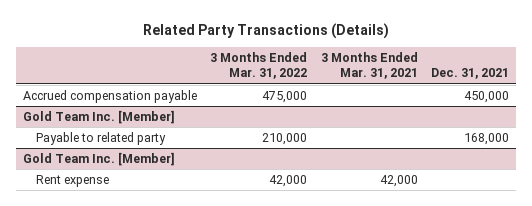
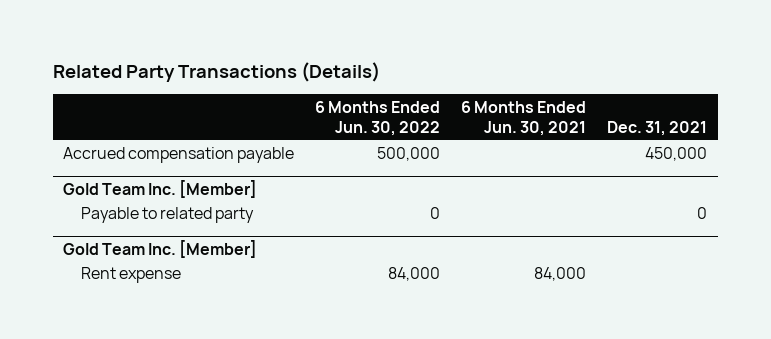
- | 3 Months Ended Mar. 31, 2022 | 3 Months Ended Mar. 31, 2021 | Dec. 31, 2021
+ | 6 Months Ended Jun. 30, 2022 | 6 Months Ended Jun. 30, 2021 | Dec. 31, 2021
@ Gold Team Inc. [Member]
- Payable to related party | 210,000 | | 168,000
+ Payable to related party | 0 | | 0

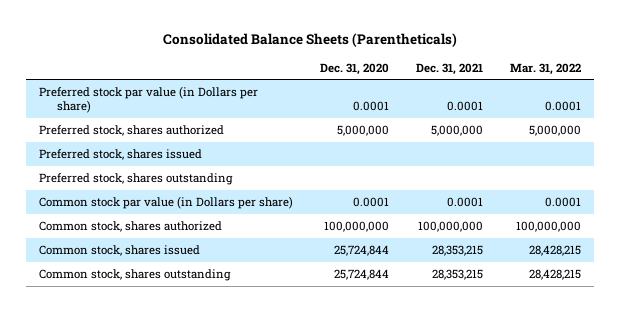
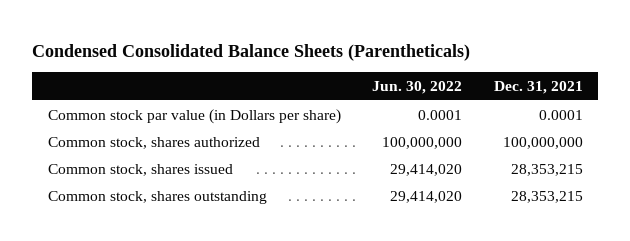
- Consolidated Balance Sheets (Parentheticals)
+ Condensed Consolidated Balance Sheets (Parentheticals)
- | Dec. 31, 2020 | Dec. 31, 2021 | Mar. 31, 2022
+ | Jun. 30, 2022 | Dec. 31, 2021
- Preferred stock par value (in Dollars per share) | 0.0001 | 0.0001 | 0.0001
- Preferred stock, shares authorized | 5,000,000 | 5,000,000 | 5,000,000
- Preferred stock, shares issued
- Preferred stock, shares outstanding

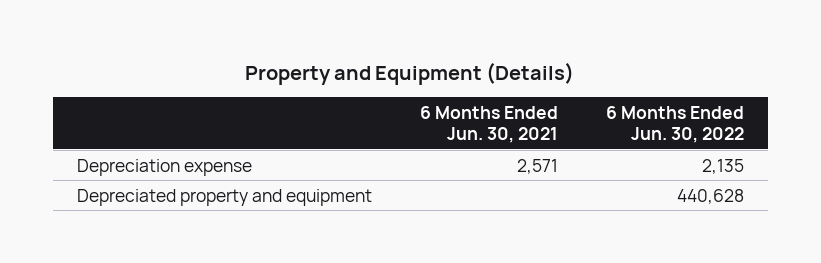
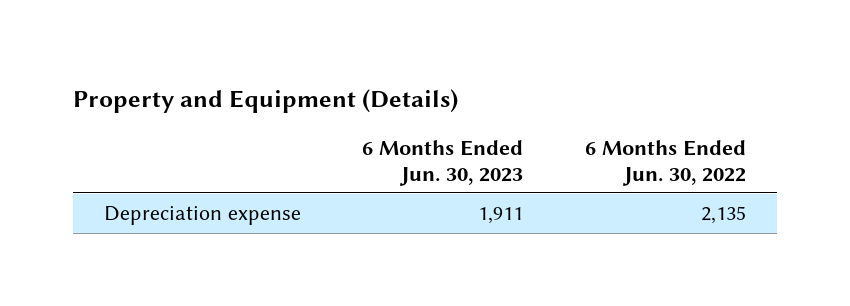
- | 6 Months Ended Jun. 30, 2021 | 6 Months Ended Jun. 30, 2022
+ | 6 Months Ended Jun. 30, 2023 | 6 Months Ended Jun. 30, 2022
- Depreciated property and equipment | | 440,628

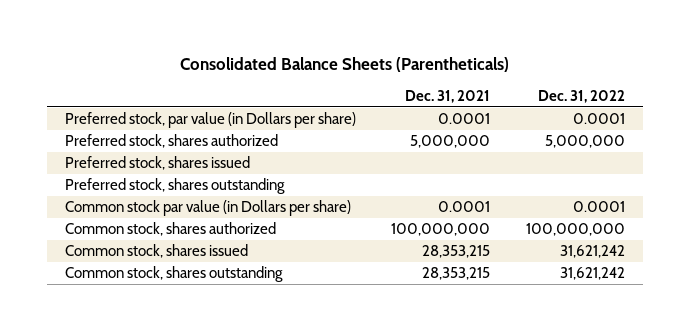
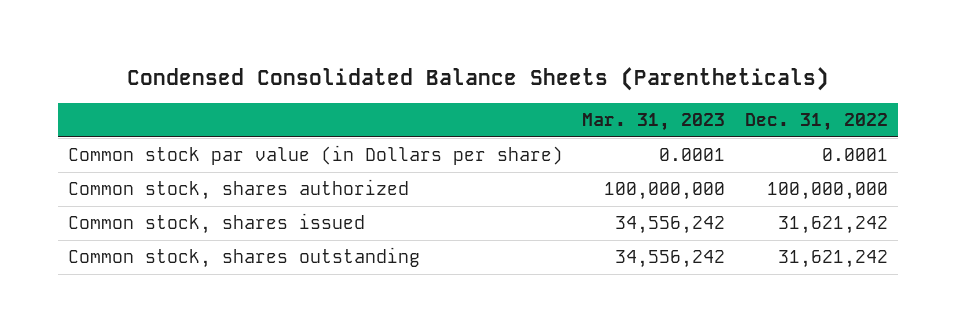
- Consolidated Balance Sheets (Parentheticals)
+ Condensed Consolidated Balance Sheets (Parentheticals)
- | Dec. 31, 2021 | Dec. 31, 2022
+ | Mar. 31, 2023 | Dec. 31, 2022
- Preferred stock, par value (in Dollars per share) | 0.0001 | 0.0001
- Preferred stock, shares authorized | 5,000,000 | 5,000,000
- Preferred stock, shares issued
- Preferred stock, shares outstanding

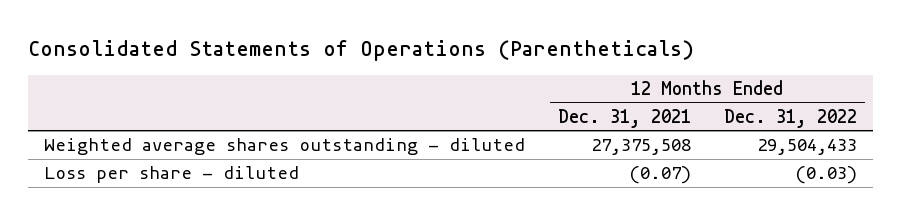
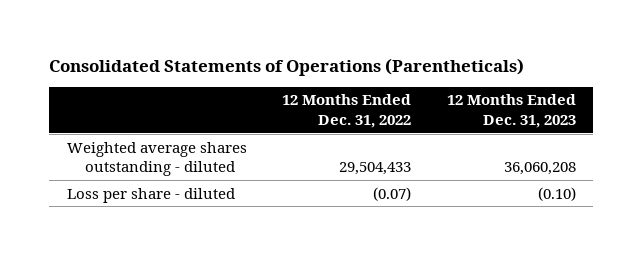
- | 12 Months Ended Dec. 31, 2021 | 12 Months Ended Dec. 31, 2022
+ | 12 Months Ended Dec. 31, 2022 | 12 Months Ended Dec. 31, 2023
- Loss per share - diluted | (0.07) | (0.03)
+ Loss per share - diluted | (0.07) | (0.10)

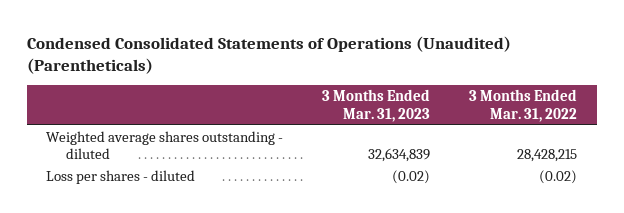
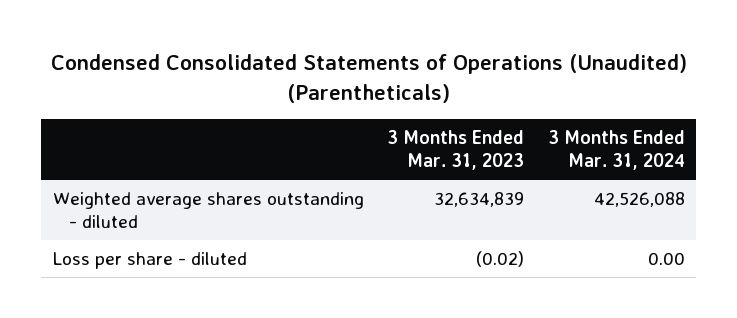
- | 3 Months Ended Mar. 31, 2023 | 3 Months Ended Mar. 31, 2022
+ | 3 Months Ended Mar. 31, 2023 | 3 Months Ended Mar. 31, 2024
- Loss per shares - diluted | (0.02) | (0.02)
+ Loss per share - diluted | (0.02) | 0.00

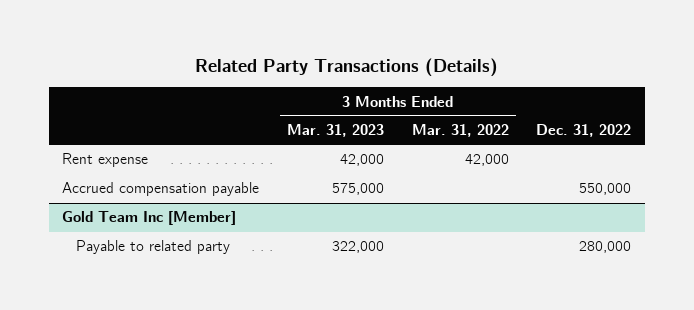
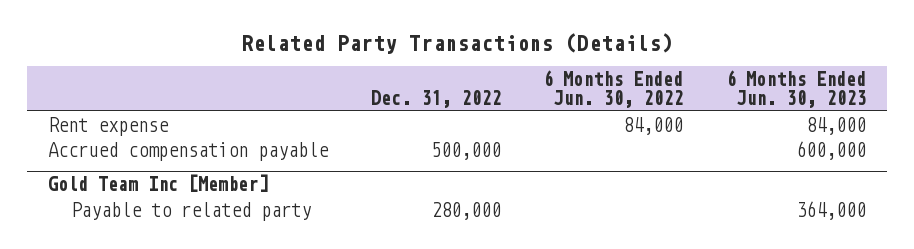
- | 3 Months Ended Mar. 31, 2023 | 3 Months Ended Mar. 31, 2022 | Dec. 31, 2022
+ | Dec. 31, 2022 | 6 Months Ended Jun. 30, 2022 | 6 Months Ended Jun. 30, 2023
- Accrued compensation payable | 575,000 | | 550,000
+ Accrued compensation payable | 500,000 | | 600,000

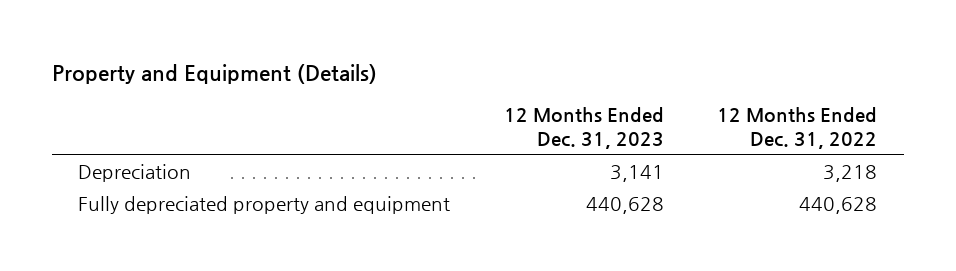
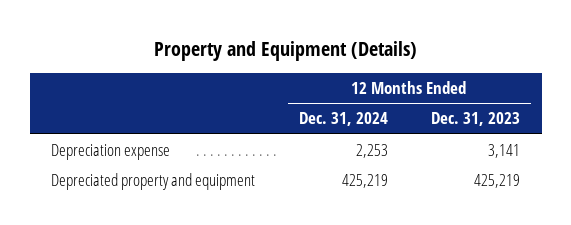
- | 12 Months Ended Dec. 31, 2023 | 12 Months Ended Dec. 31, 2022
+ | 12 Months Ended Dec. 31, 2024 | 12 Months Ended Dec. 31, 2023
- Depreciation | 3,141 | 3,218
- Fully depreciated property and equipment | 440,628 | 440,628
+ Depreciation expense | 2,253 | 3,141
+ Depreciated property and equipment | 425,219 | 425,219

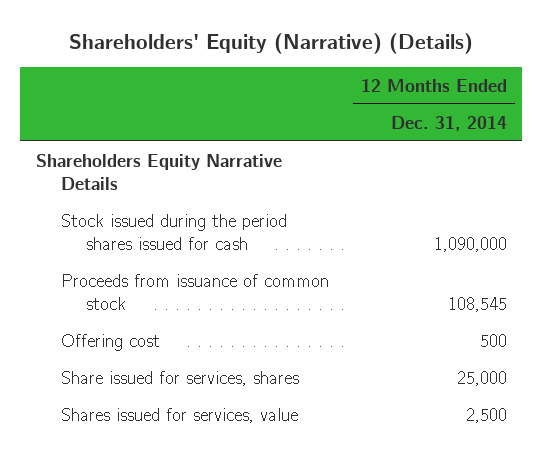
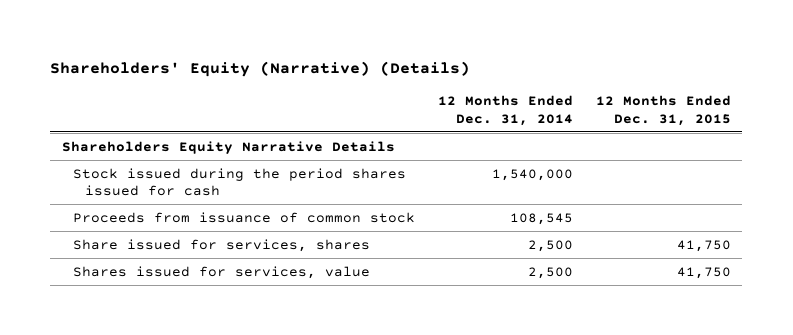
- | 12 Months Ended Dec. 31, 2014
+ | 12 Months Ended Dec. 31, 2014 | 12 Months Ended Dec. 31, 2015
- Stock issued during the period shares issued for cash | 1,090,000
+ Stock issued during the period shares issued for cash | 1,540,000 |
- Offering cost | 500
- Share issued for services, shares | 25,000
+ Share issued for services, shares | 2,500 | 41,750

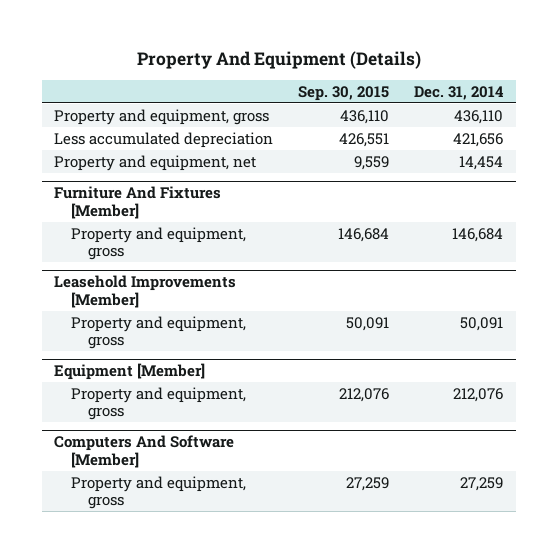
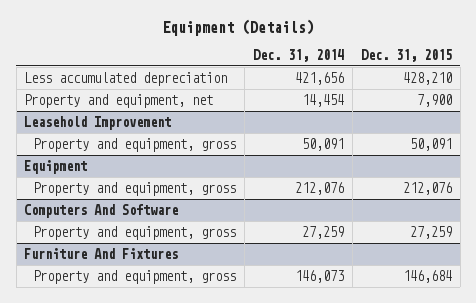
- Property And Equipment (Details)
+ Equipment (Details)
- | Sep. 30, 2015 | Dec. 31, 2014
+ | Dec. 31, 2014 | Dec. 31, 2015
- Property and equipment, gross | 436,110 | 436,110
- Furniture And Fixtures [Member]
- Property and equipment, gross | 146,684 | 146,684
- Leasehold Improvements [Member]
+ Leasehold Improvement
- Equipment [Member]
+ Equipment
- Computers And Software [Member]
+ Computers And Software
+ Furniture And Fixtures
+ Property and equipment, gross | 146,073 | 146,684

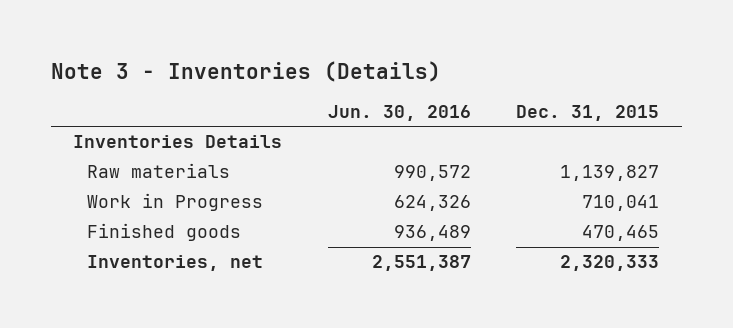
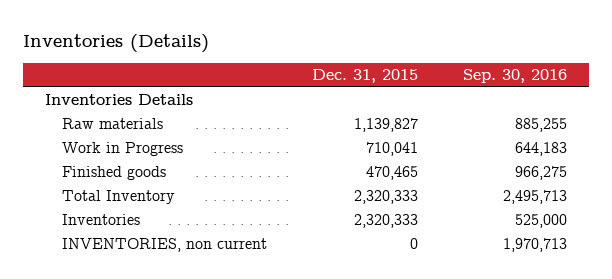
- Note 3 - Inventories (Details)
+ Inventories (Details)
- | Jun. 30, 2016 | Dec. 31, 2015
+ | Dec. 31, 2015 | Sep. 30, 2016
- Inventories, net | 2,551,387 | 2,320,333
+ Total Inventory | 2,320,333 | 2,495,713
+ Inventories | 2,320,333 | 525,000
+ INVENTORIES, non current | 0 | 1,970,713

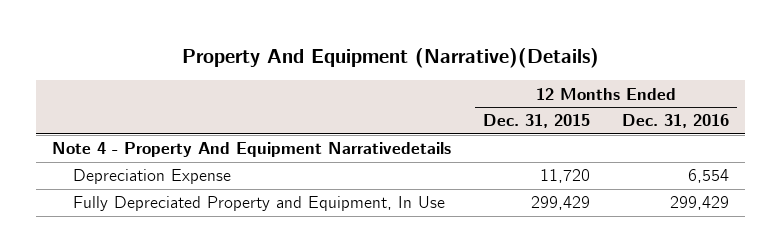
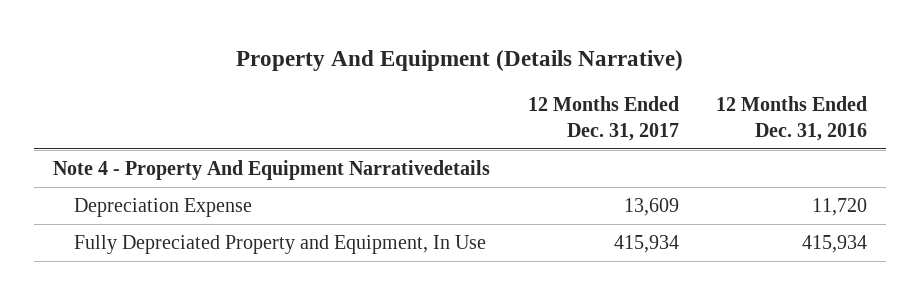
- Property And Equipment (Narrative)(Details)
+ Property And Equipment (Details Narrative)
- | 12 Months Ended Dec. 31, 2015 | 12 Months Ended Dec. 31, 2016
+ | 12 Months Ended Dec. 31, 2017 | 12 Months Ended Dec. 31, 2016
- Depreciation Expense | 11,720 | 6,554
- Fully Depreciated Property and Equipment, In Use | 299,429 | 299,429
+ Depreciation Expense | 13,609 | 11,720
+ Fully Depreciated Property and Equipment, In Use | 415,934 | 415,934

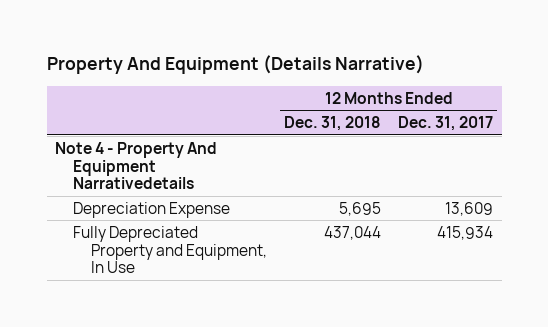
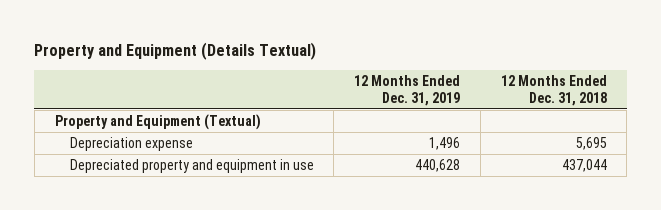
- Property And Equipment (Details Narrative)
+ Property and Equipment (Details Textual)
- | 12 Months Ended Dec. 31, 2018 | 12 Months Ended Dec. 31, 2017
+ | 12 Months Ended Dec. 31, 2019 | 12 Months Ended Dec. 31, 2018
- Note 4 - Property And Equipment Narrativedetails
- Depreciation Expense | 5,695 | 13,609
- Fully Depreciated Property and Equipment, In Use | 437,044 | 415,934
+ Property and Equipment (Textual)
+ Depreciation expense | 1,496 | 5,695
+ Depreciated property and equipment in use | 440,628 | 437,044

